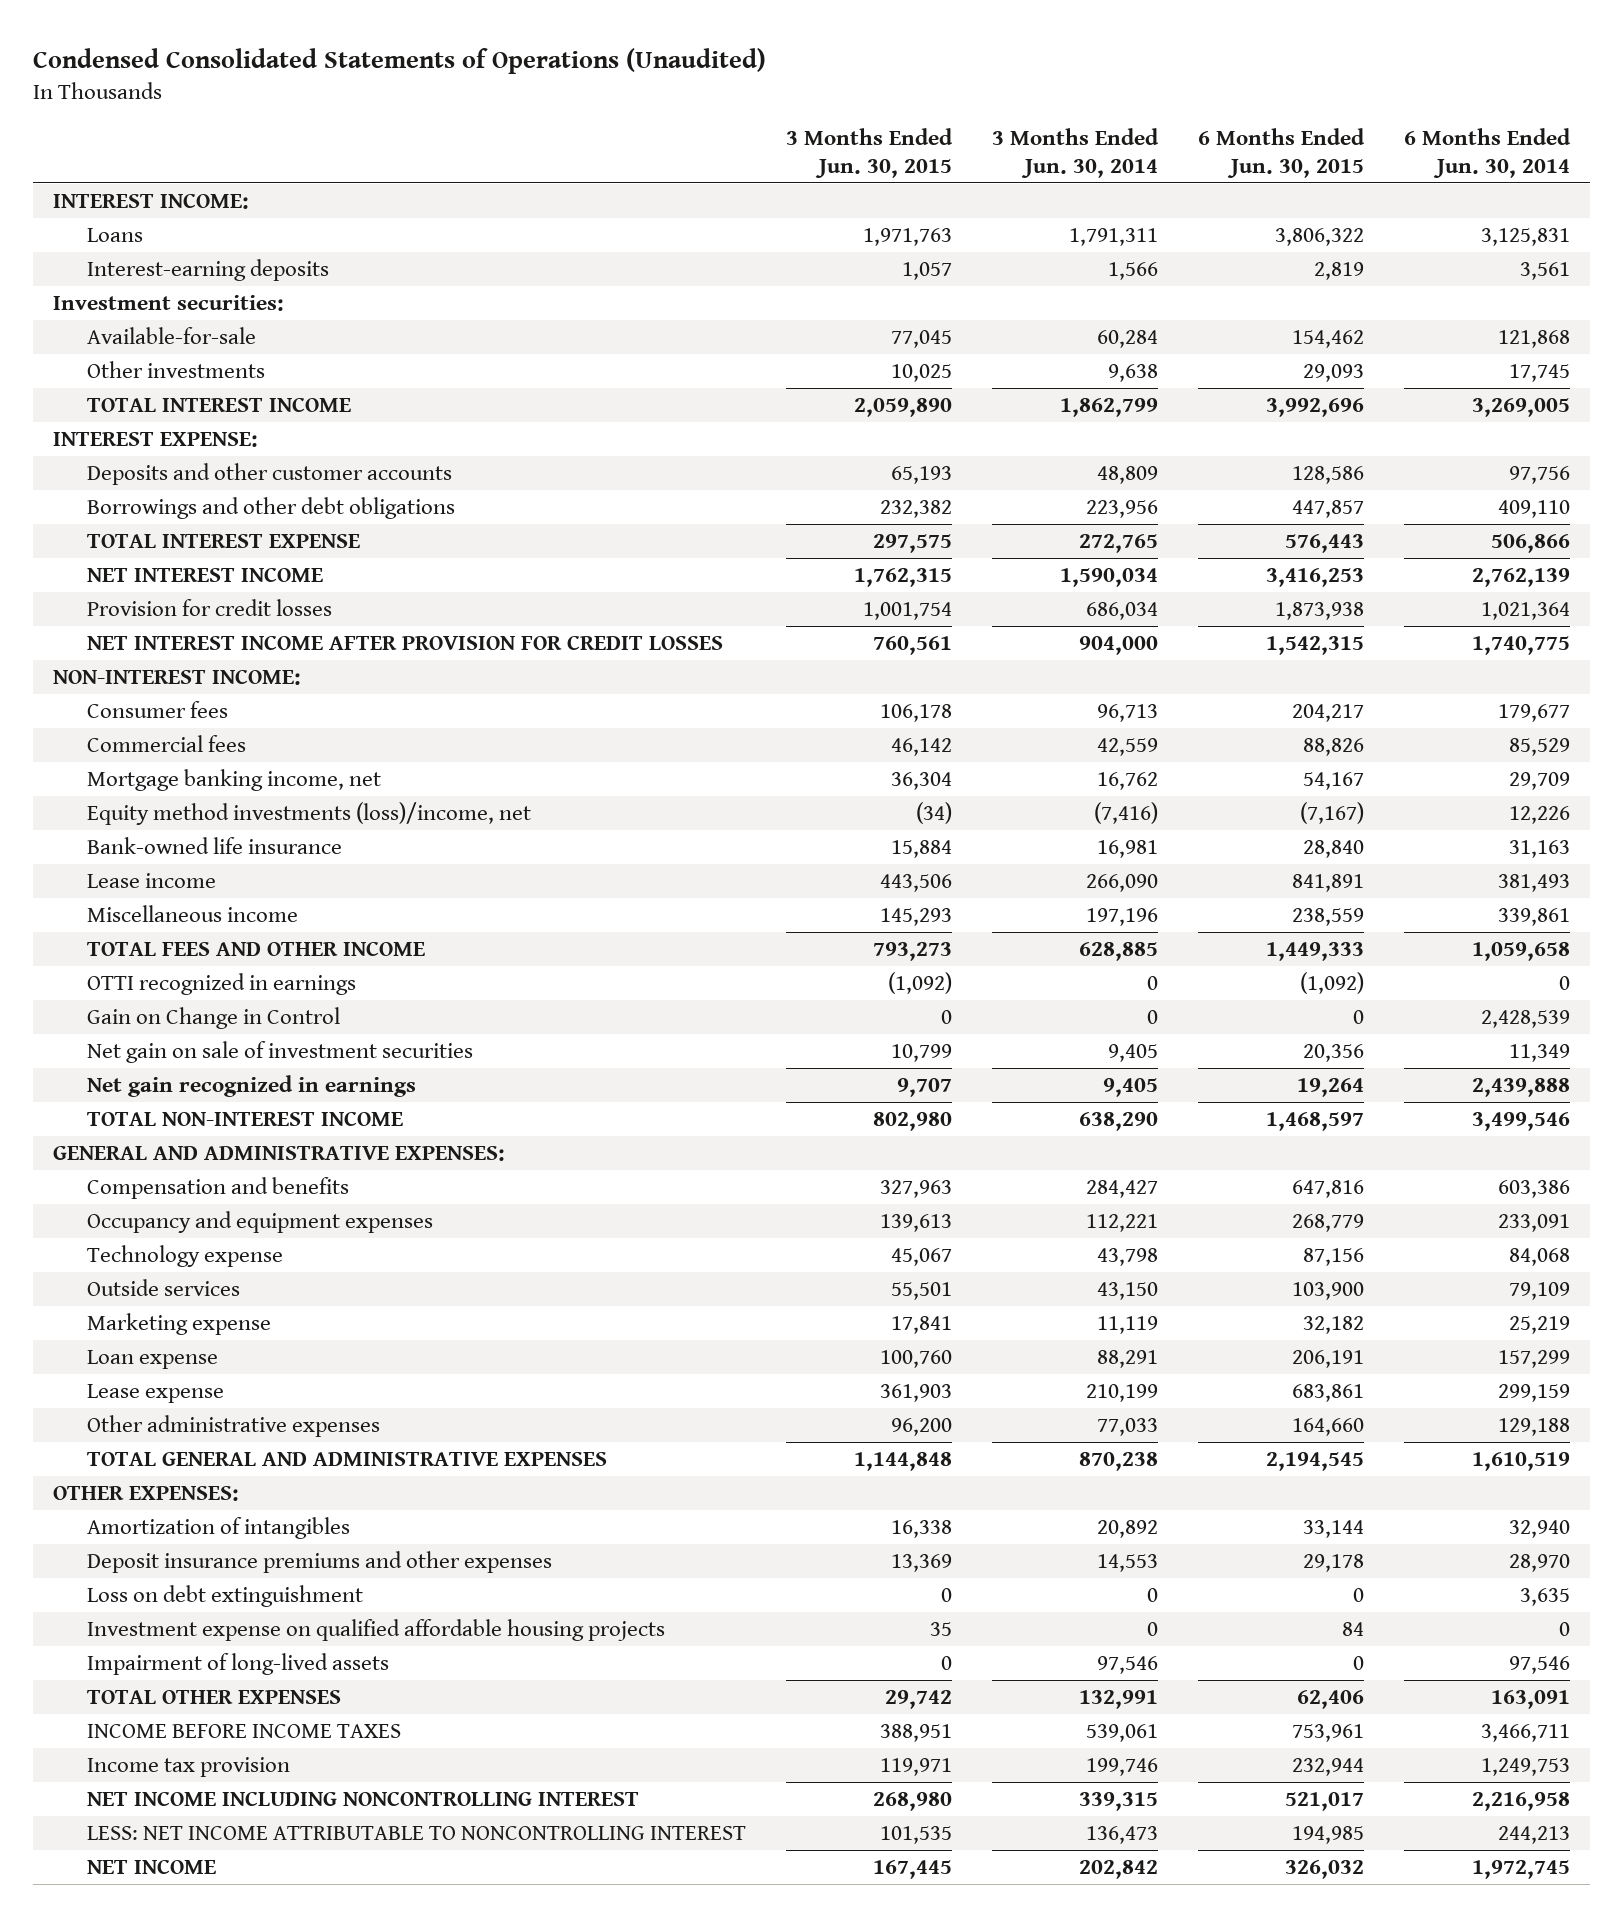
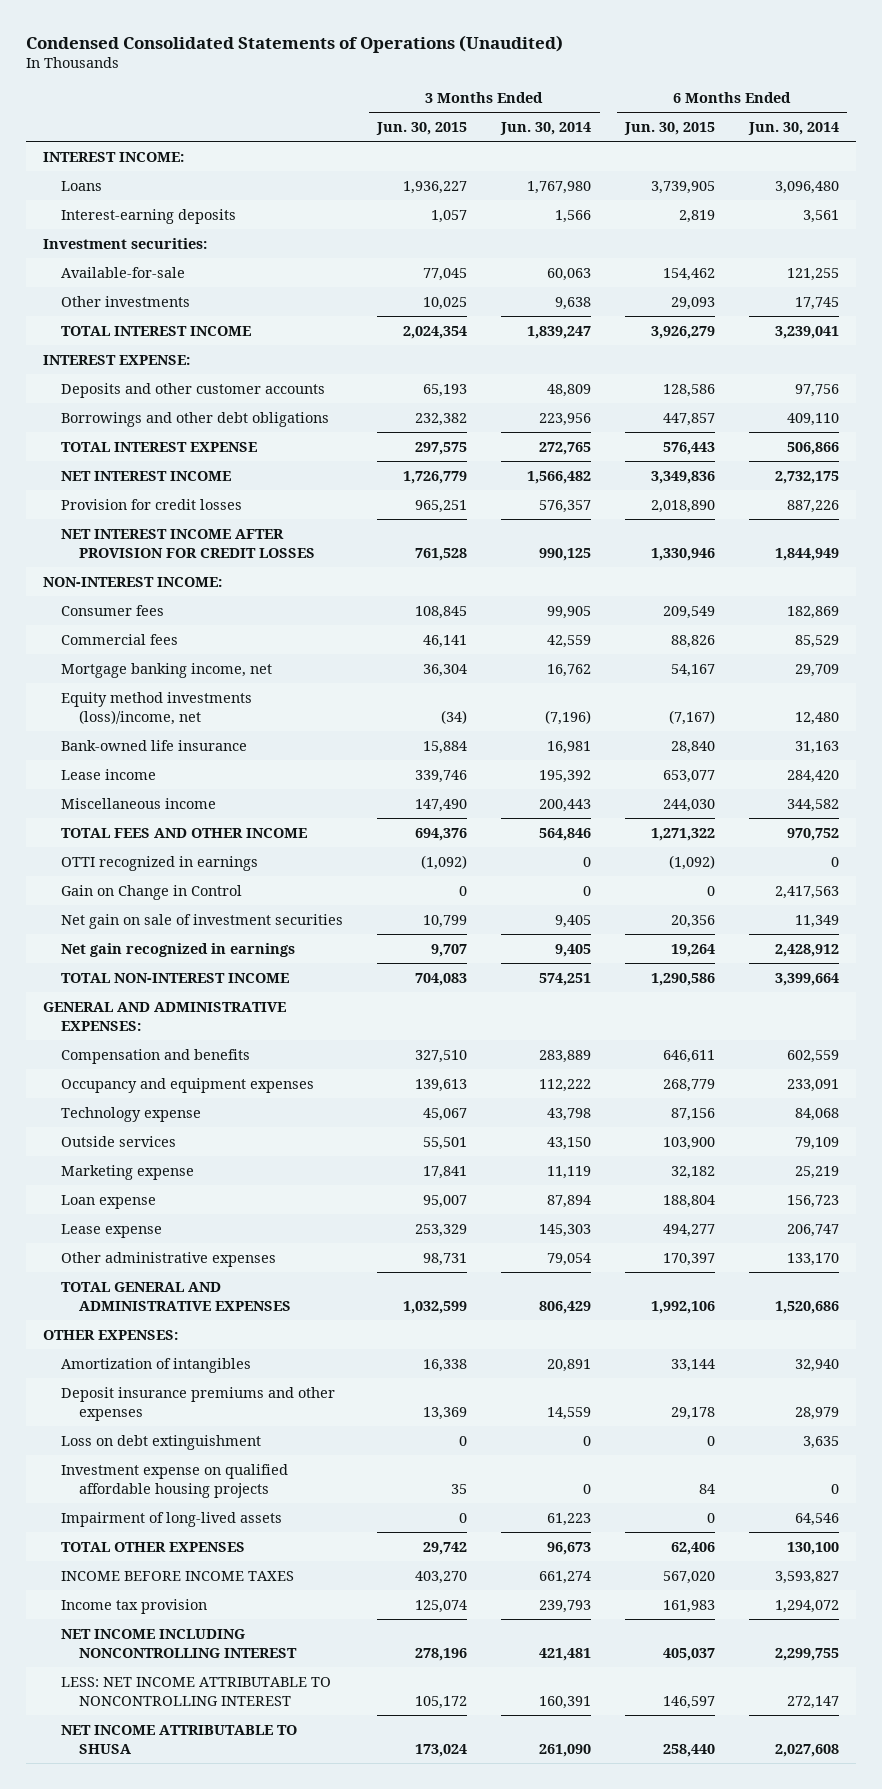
- Loans | 1,971,763 | 1,791,311 | 3,806,322 | 3,125,831
+ Loans | 1,936,227 | 1,767,980 | 3,739,905 | 3,096,480
- Available-for-sale | 77,045 | 60,284 | 154,462 | 121,868
+ Available-for-sale | 77,045 | 60,063 | 154,462 | 121,255
- TOTAL INTEREST INCOME | 2,059,890 | 1,862,799 | 3,992,696 | 3,269,005
+ TOTAL INTEREST INCOME | 2,024,354 | 1,839,247 | 3,926,279 | 3,239,041
- NET INTEREST INCOME | 1,762,315 | 1,590,034 | 3,416,253 | 2,762,139
- Provision for credit losses | 1,001,754 | 686,034 | 1,873,938 | 1,021,364
- NET INTEREST INCOME AFTER PROVISION FOR CREDIT LOSSES | 760,561 | 904,000 | 1,542,315 | 1,740,775
+ NET INTEREST INCOME | 1,726,779 | 1,566,482 | 3,349,836 | 2,732,175
+ Provision for credit losses | 965,251 | 576,357 | 2,018,890 | 887,226
+ NET INTEREST INCOME AFTER PROVISION FOR CREDIT LOSSES | 761,528 | 990,125 | 1,330,946 | 1,844,949
- Consumer fees | 106,178 | 96,713 | 204,217 | 179,677
- Commercial fees | 46,142 | 42,559 | 88,826 | 85,529
+ Consumer fees | 108,845 | 99,905 | 209,549 | 182,869
+ Commercial fees | 46,141 | 42,559 | 88,826 | 85,529
- Equity method investments (loss)/income, net | (34) | (7,416) | (7,167) | 12,226
+ Equity method investments (loss)/income, net | (34) | (7,196) | (7,167) | 12,480
- Lease income | 443,506 | 266,090 | 841,891 | 381,493
- Miscellaneous income | 145,293 | 197,196 | 238,559 | 339,861
- TOTAL FEES AND OTHER INCOME | 793,273 | 628,885 | 1,449,333 | 1,059,658
+ Lease income | 339,746 | 195,392 | 653,077 | 284,420
+ Miscellaneous income | 147,490 | 200,443 | 244,030 | 344,582
+ TOTAL FEES AND OTHER INCOME | 694,376 | 564,846 | 1,271,322 | 970,752
- Gain on Change in Control | 0 | 0 | 0 | 2,428,539
+ Gain on Change in Control | 0 | 0 | 0 | 2,417,563
- Net gain recognized in earnings | 9,707 | 9,405 | 19,264 | 2,439,888
- TOTAL NON-INTEREST INCOME | 802,980 | 638,290 | 1,468,597 | 3,499,546
+ Net gain recognized in earnings | 9,707 | 9,405 | 19,264 | 2,428,912
+ TOTAL NON-INTEREST INCOME | 704,083 | 574,251 | 1,290,586 | 3,399,664
- Compensation and benefits | 327,963 | 284,427 | 647,816 | 603,386
- Occupancy and equipment expenses | 139,613 | 112,221 | 268,779 | 233,091
+ Compensation and benefits | 327,510 | 283,889 | 646,611 | 602,559
+ Occupancy and equipment expenses | 139,613 | 112,222 | 268,779 | 233,091
- Loan expense | 100,760 | 88,291 | 206,191 | 157,299
- Lease expense | 361,903 | 210,199 | 683,861 | 299,159
- Other administrative expenses | 96,200 | 77,033 | 164,660 | 129,188
- TOTAL GENERAL AND ADMINISTRATIVE EXPENSES | 1,144,848 | 870,238 | 2,194,545 | 1,610,519
+ Loan expense | 95,007 | 87,894 | 188,804 | 156,723
+ Lease expense | 253,329 | 145,303 | 494,277 | 206,747
+ Other administrative expenses | 98,731 | 79,054 | 170,397 | 133,170
+ TOTAL GENERAL AND ADMINISTRATIVE EXPENSES | 1,032,599 | 806,429 | 1,992,106 | 1,520,686
- Amortization of intangibles | 16,338 | 20,892 | 33,144 | 32,940
- Deposit insurance premiums and other expenses | 13,369 | 14,553 | 29,178 | 28,970
+ Amortization of intangibles | 16,338 | 20,891 | 33,144 | 32,940
+ Deposit insurance premiums and other expenses | 13,369 | 14,559 | 29,178 | 28,979
- Impairment of long-lived assets | 0 | 97,546 | 0 | 97,546
- TOTAL OTHER EXPENSES | 29,742 | 132,991 | 62,406 | 163,091
- INCOME BEFORE INCOME TAXES | 388,951 | 539,061 | 753,961 | 3,466,711
- Income tax provision | 119,971 | 199,746 | 232,944 | 1,249,753
- NET INCOME INCLUDING NONCONTROLLING INTEREST | 268,980 | 339,315 | 521,017 | 2,216,958
- LESS: NET INCOME ATTRIBUTABLE TO NONCONTROLLING INTEREST | 101,535 | 136,473 | 194,985 | 244,213
- NET INCOME | 167,445 | 202,842 | 326,032 | 1,972,745
+ Impairment of long-lived assets | 0 | 61,223 | 0 | 64,546
+ TOTAL OTHER EXPENSES | 29,742 | 96,673 | 62,406 | 130,100
+ INCOME BEFORE INCOME TAXES | 403,270 | 661,274 | 567,020 | 3,593,827
+ Income tax provision | 125,074 | 239,793 | 161,983 | 1,294,072
+ NET INCOME INCLUDING NONCONTROLLING INTEREST | 278,196 | 421,481 | 405,037 | 2,299,755
+ LESS: NET INCOME ATTRIBUTABLE TO NONCONTROLLING INTEREST | 105,172 | 160,391 | 146,597 | 272,147
+ NET INCOME ATTRIBUTABLE TO SHUSA | 173,024 | 261,090 | 258,440 | 2,027,608

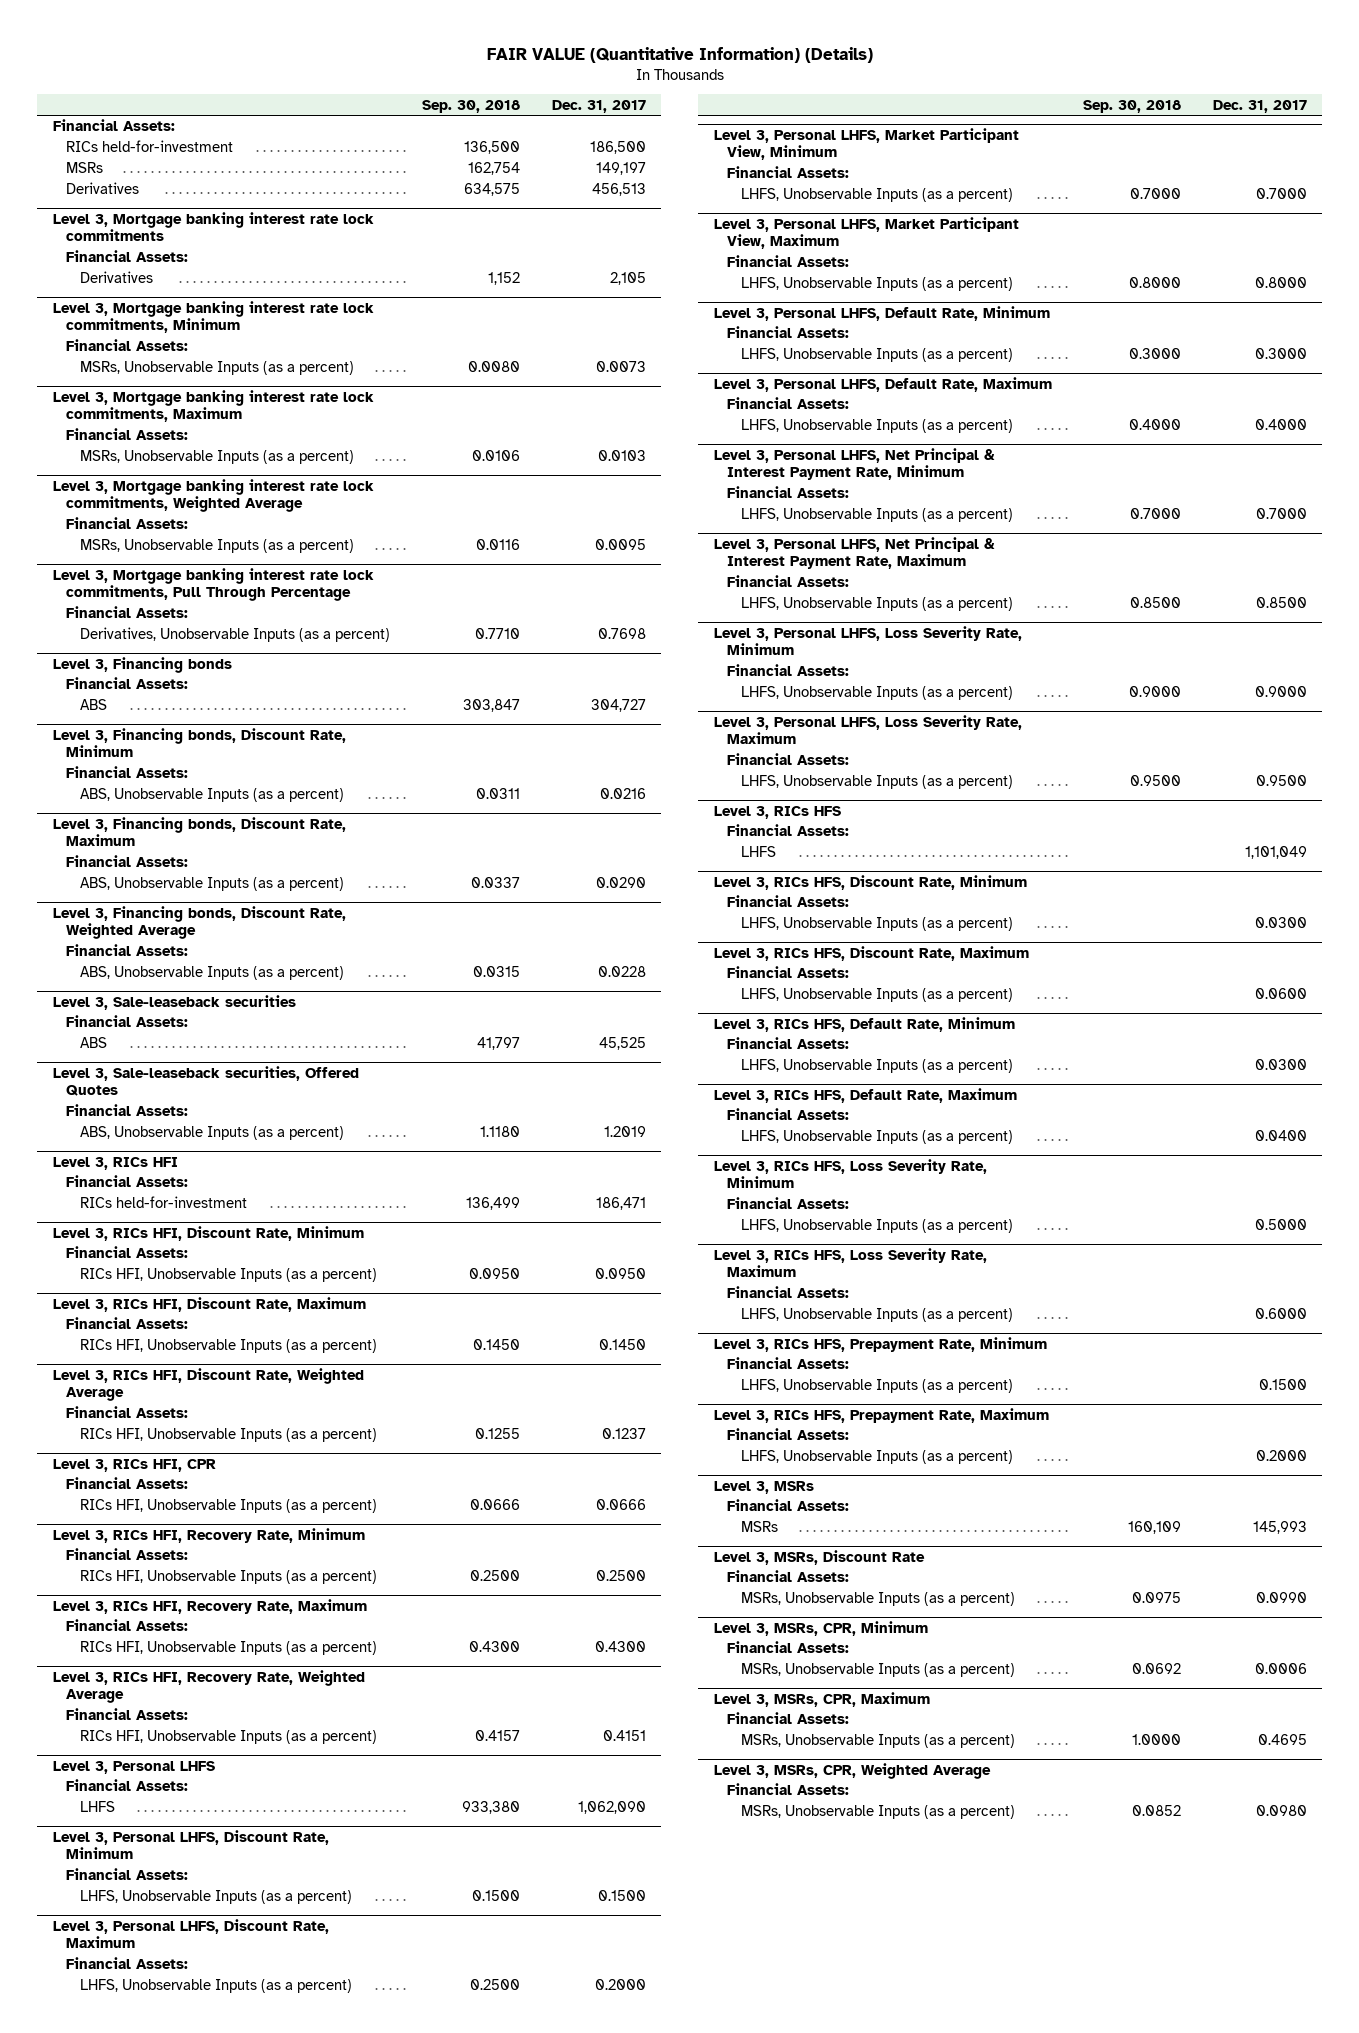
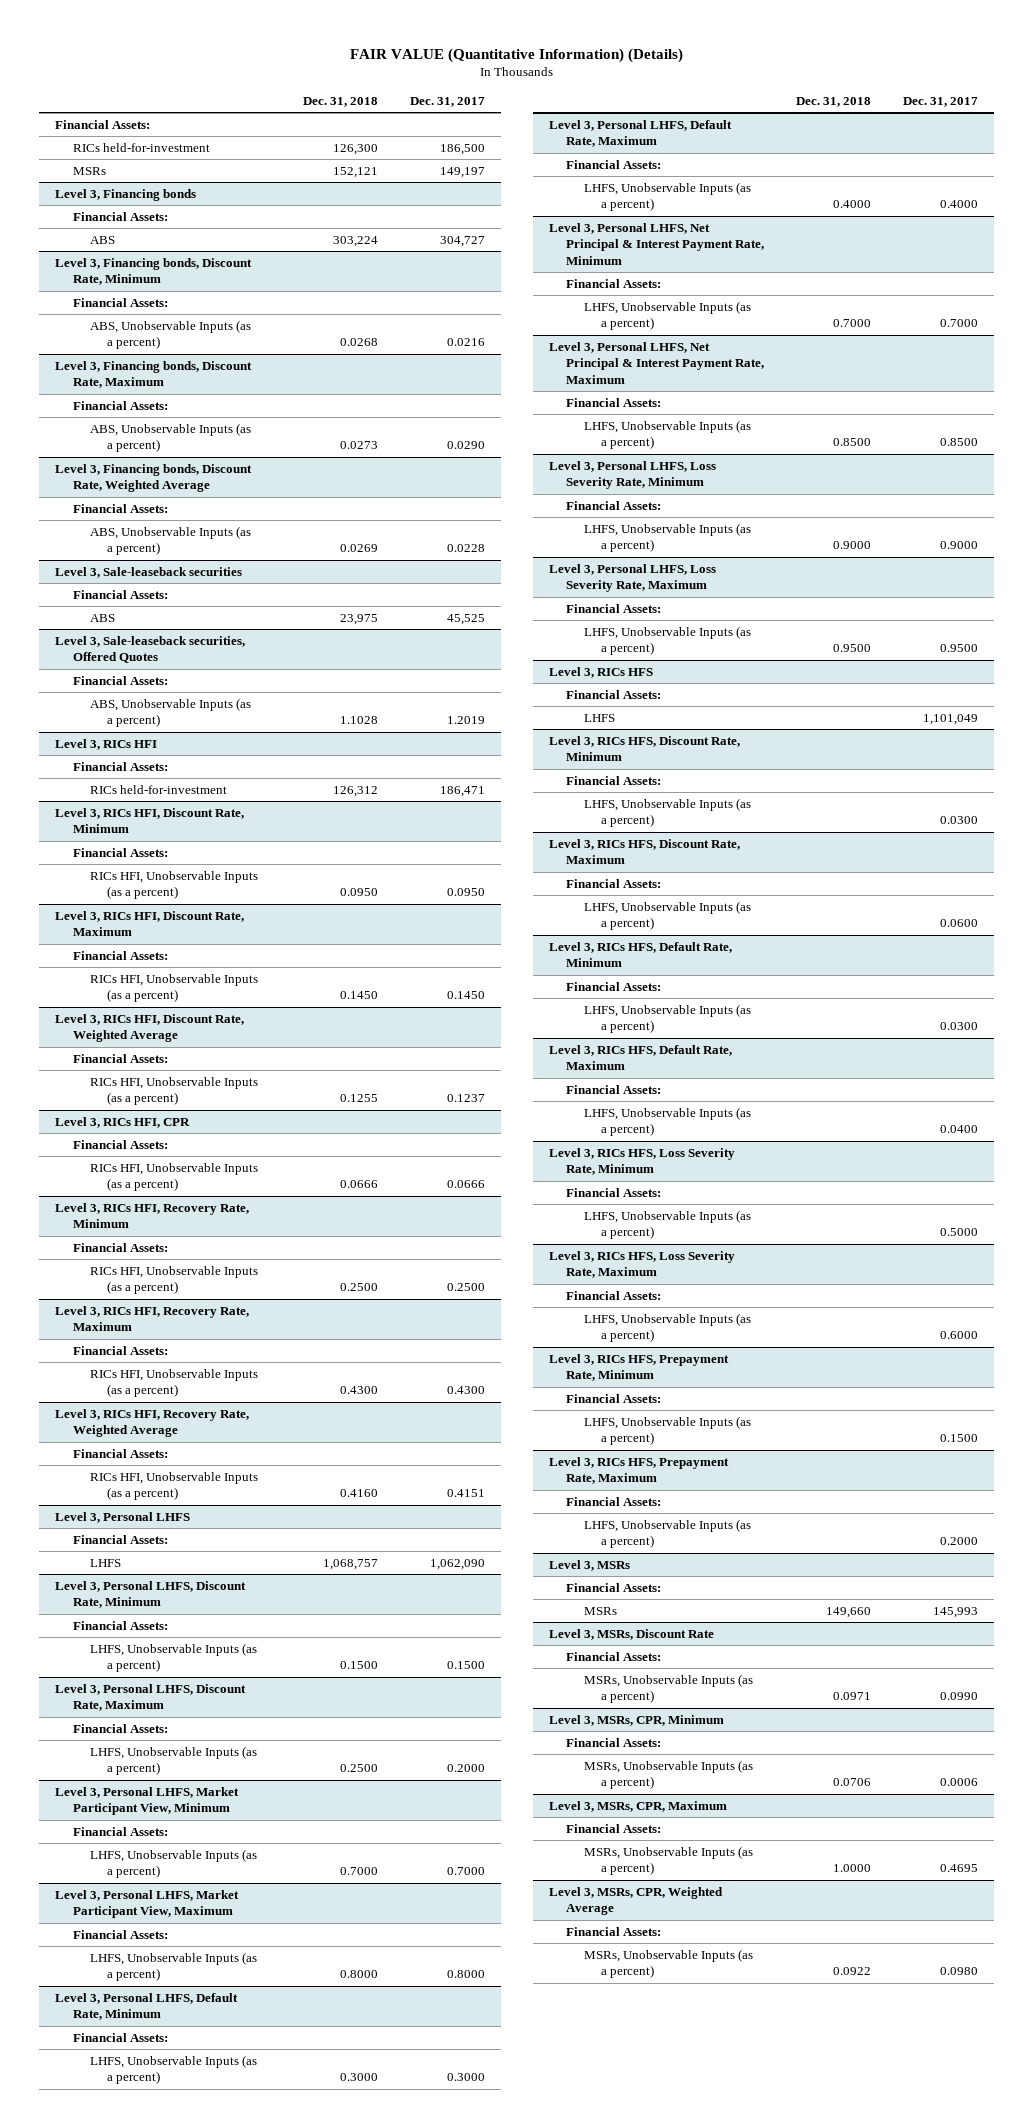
- | Sep. 30, 2018 | Dec. 31, 2017
+ | Dec. 31, 2018 | Dec. 31, 2017
- Derivatives | 634,575 | 456,513
- Level 3, Mortgage banking interest rate lock commitments
- Financial Assets:
- Derivatives | 1,152 | 2,105
- Level 3, Mortgage banking interest rate lock commitments, Minimum
- Financial Assets:
- MSRs, Unobservable Inputs (as a percent) | 0.0080 | 0.0073
- Level 3, Mortgage banking interest rate lock commitments, Maximum
- Financial Assets:
- MSRs, Unobservable Inputs (as a percent) | 0.0106 | 0.0103
- Level 3, Mortgage banking interest rate lock commitments, Weighted Average
- Financial Assets:
- MSRs, Unobservable Inputs (as a percent) | 0.0116 | 0.0095
- Level 3, Mortgage banking interest rate lock commitments, Pull Through Percentage
- Financial Assets:
- Derivatives, Unobservable Inputs (as a percent) | 0.7710 | 0.7698

